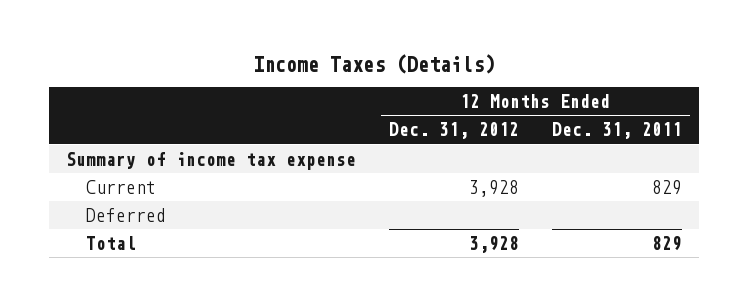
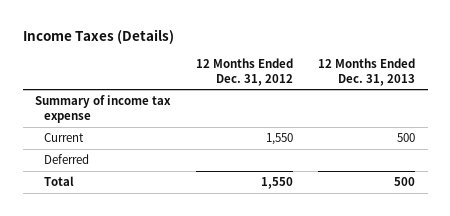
- | 12 Months Ended Dec. 31, 2012 | 12 Months Ended Dec. 31, 2011
+ | 12 Months Ended Dec. 31, 2012 | 12 Months Ended Dec. 31, 2013
- Current | 3,928 | 829
+ Current | 1,550 | 500
- Total | 3,928 | 829
+ Total | 1,550 | 500

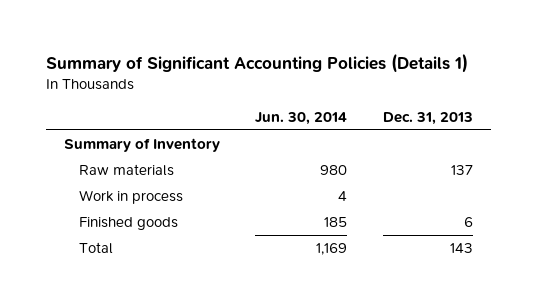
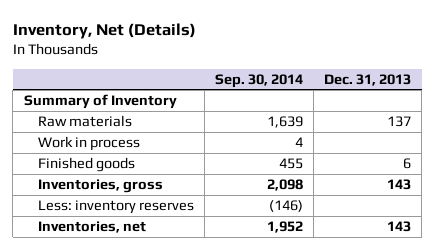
- Summary of Significant Accounting Policies (Details 1)
+ Inventory, Net (Details)
- | Jun. 30, 2014 | Dec. 31, 2013
+ | Sep. 30, 2014 | Dec. 31, 2013
- Total | 1,169 | 143
+ Inventories, gross | 2,098 | 143
+ Less: inventory reserves | (146) |
+ Inventories, net | 1,952 | 143

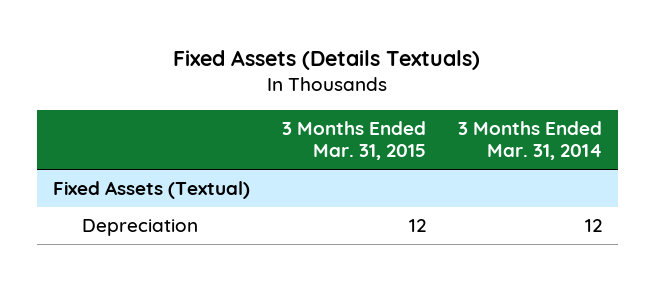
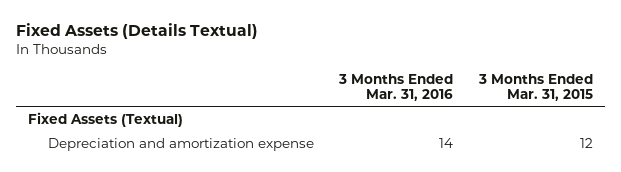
- Fixed Assets (Details Textuals)
+ Fixed Assets (Details Textual)
- | 3 Months Ended Mar. 31, 2015 | 3 Months Ended Mar. 31, 2014
+ | 3 Months Ended Mar. 31, 2016 | 3 Months Ended Mar. 31, 2015
- Depreciation | 12 | 12
+ Depreciation and amortization expense | 14 | 12

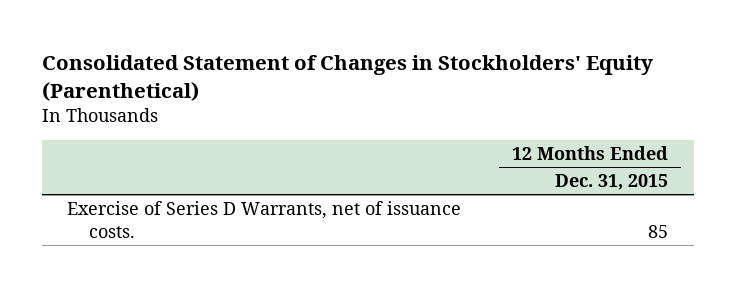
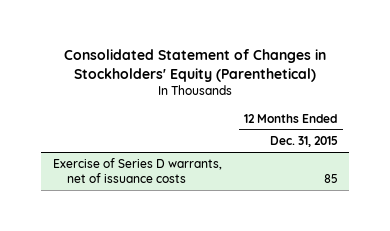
- Exercise of Series D Warrants, net of issuance costs. | 85
+ Exercise of Series D warrants, net of issuance costs | 85

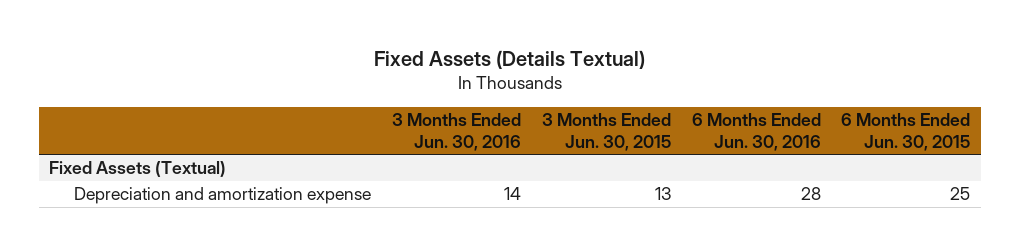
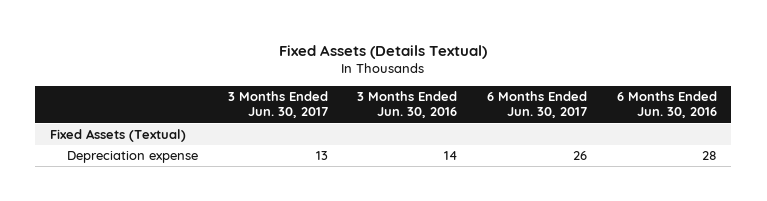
- | 3 Months Ended Jun. 30, 2016 | 3 Months Ended Jun. 30, 2015 | 6 Months Ended Jun. 30, 2016 | 6 Months Ended Jun. 30, 2015
+ | 3 Months Ended Jun. 30, 2017 | 3 Months Ended Jun. 30, 2016 | 6 Months Ended Jun. 30, 2017 | 6 Months Ended Jun. 30, 2016
- Depreciation and amortization expense | 14 | 13 | 28 | 25
+ Depreciation expense | 13 | 14 | 26 | 28

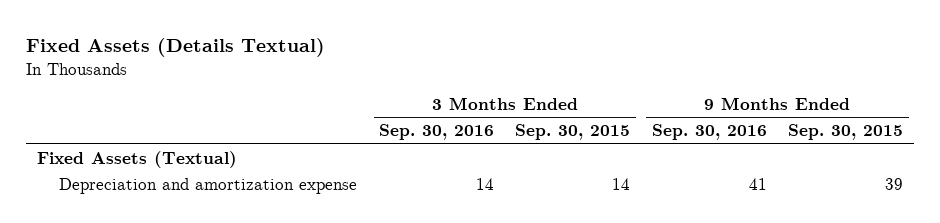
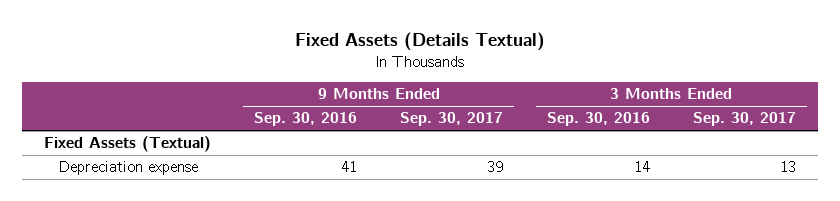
- | 3 Months Ended Sep. 30, 2016 | 3 Months Ended Sep. 30, 2015 | 9 Months Ended Sep. 30, 2016 | 9 Months Ended Sep. 30, 2015
+ | 9 Months Ended Sep. 30, 2016 | 9 Months Ended Sep. 30, 2017 | 3 Months Ended Sep. 30, 2016 | 3 Months Ended Sep. 30, 2017
- Depreciation and amortization expense | 14 | 14 | 41 | 39
+ Depreciation expense | 41 | 39 | 14 | 13

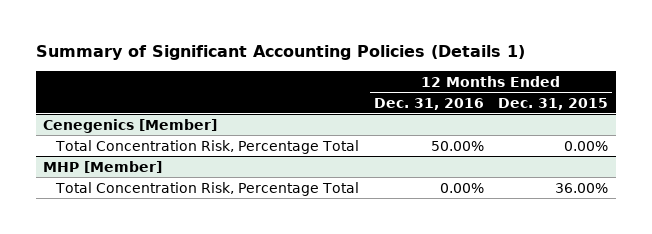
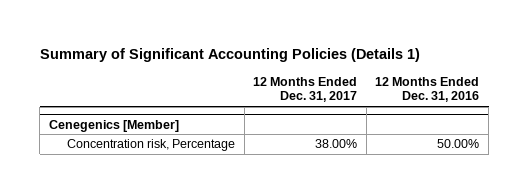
- | 12 Months Ended Dec. 31, 2016 | 12 Months Ended Dec. 31, 2015
+ | 12 Months Ended Dec. 31, 2017 | 12 Months Ended Dec. 31, 2016
@ Cenegenics [Member]
- Total Concentration Risk, Percentage Total | 50.00% | 0.00%
- MHP [Member]
- Total Concentration Risk, Percentage Total | 0.00% | 36.00%
@ Cenegenics [Member]
+ Concentration risk, Percentage | 38.00% | 50.00%

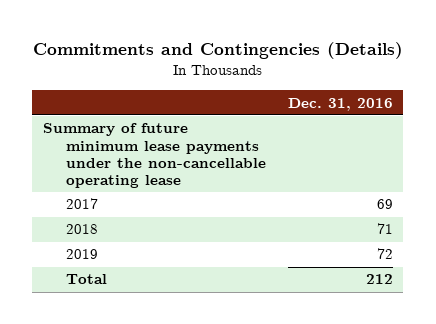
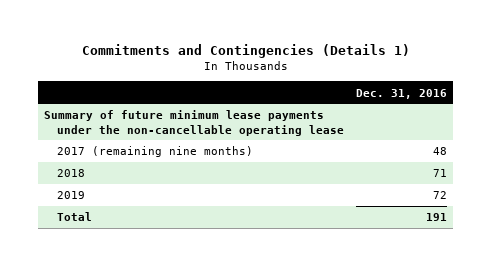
- Commitments and Contingencies (Details)
+ Commitments and Contingencies (Details 1)
- 2017 | 69
+ 2017 (remaining nine months) | 48
- Total | 212
+ Total | 191

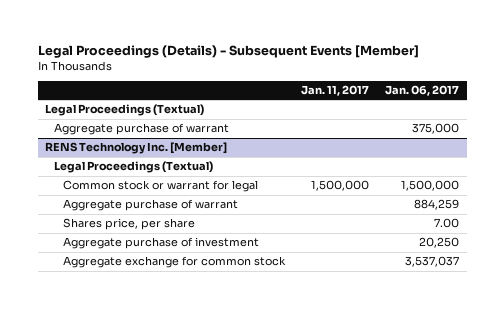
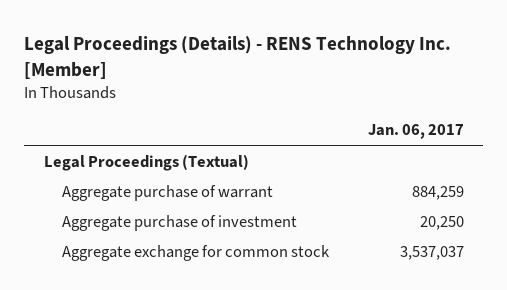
- Legal Proceedings (Details) - Subsequent Events [Member]
+ Legal Proceedings (Details) - RENS Technology Inc. [Member]
- | Jan. 11, 2017 | Jan. 06, 2017
+ | Jan. 06, 2017
- Aggregate purchase of warrant | | 375,000
- RENS Technology Inc. [Member]
- Legal Proceedings (Textual)
- Common stock or warrant for legal | 1,500,000 | 1,500,000
- Shares price, per share | | 7.00

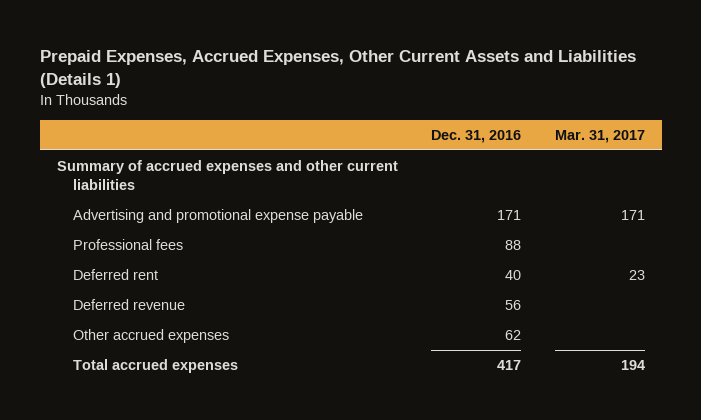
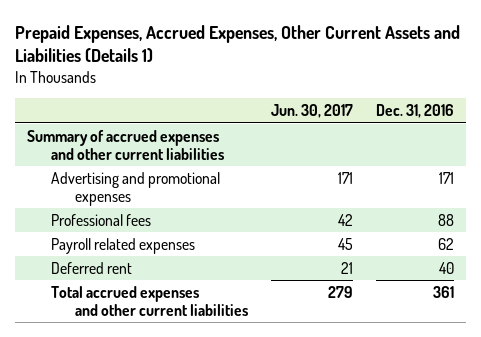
- | Dec. 31, 2016 | Mar. 31, 2017
+ | Jun. 30, 2017 | Dec. 31, 2016
- Advertising and promotional expense payable | 171 | 171
+ Advertising and promotional expenses | 171 | 171
+ Payroll related expenses | 45 | 62
- Deferred revenue | 56 |
- Other accrued expenses | 62 |
- Total accrued expenses | 417 | 194
+ Total accrued expenses and other current liabilities | 279 | 361

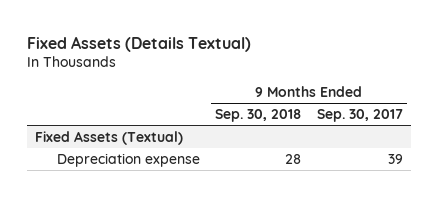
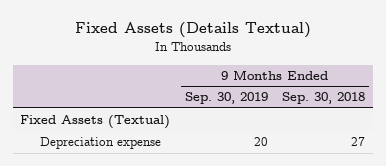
- | 9 Months Ended Sep. 30, 2018 | 9 Months Ended Sep. 30, 2017
+ | 9 Months Ended Sep. 30, 2019 | 9 Months Ended Sep. 30, 2018
- Depreciation expense | 28 | 39
+ Depreciation expense | 20 | 27

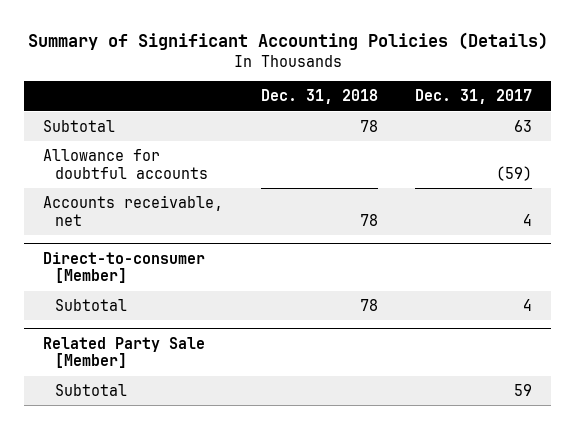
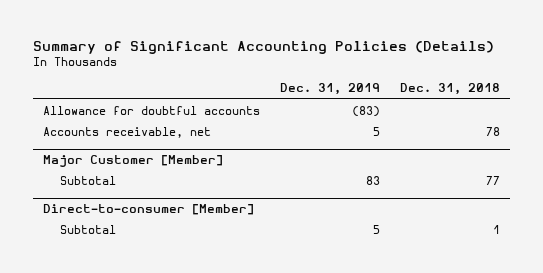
- | Dec. 31, 2018 | Dec. 31, 2017
+ | Dec. 31, 2019 | Dec. 31, 2018
- Subtotal | 78 | 63
+ Major Customer [Member]
+ Subtotal | 83 | 77
@ Direct-to-consumer [Member]
- Subtotal | 78 | 4
- Related Party Sale [Member]
- Subtotal | | 59
@ Direct-to-consumer [Member]
+ Subtotal | 5 | 1

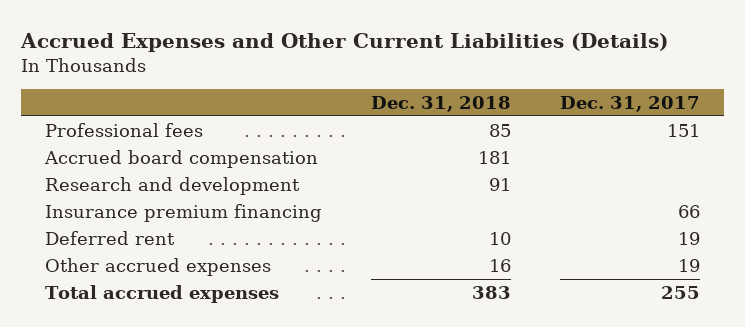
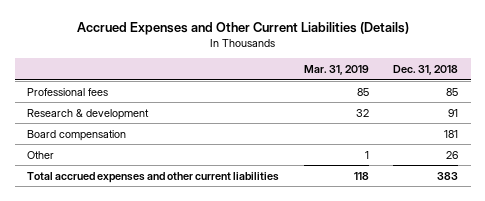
- | Dec. 31, 2018 | Dec. 31, 2017
+ | Mar. 31, 2019 | Dec. 31, 2018
- Accrued board compensation | 181 |
- Research and development | 91 |
- Insurance premium financing | | 66
- Deferred rent | 10 | 19
- Other accrued expenses | 16 | 19
- Total accrued expenses | 383 | 255
+ Research & development | 32 | 91
+ Board compensation | | 181
+ Other | 1 | 26
+ Total accrued expenses and other current liabilities | 118 | 383

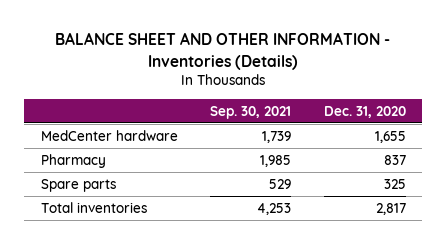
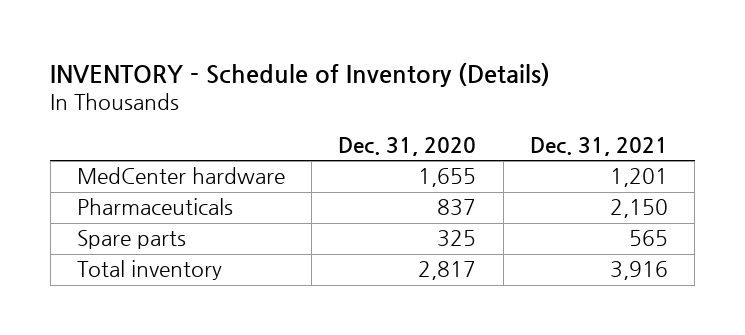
- BALANCE SHEET AND OTHER INFORMATION - Inventories (Details)
+ INVENTORY - Schedule of Inventory (Details)
- | Sep. 30, 2021 | Dec. 31, 2020
+ | Dec. 31, 2020 | Dec. 31, 2021
- Pharmacy | 1,985 | 837
+ Pharmaceuticals | 837 | 2,150
- Total inventories | 4,253 | 2,817
+ Total inventory | 2,817 | 3,916

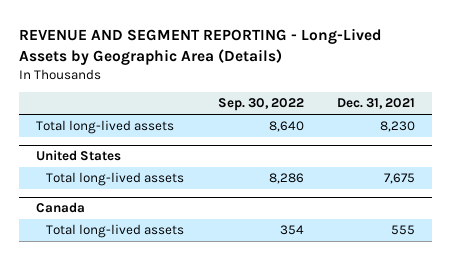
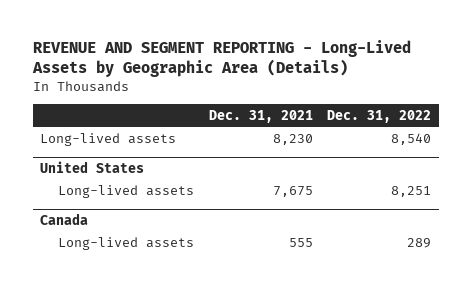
- | Sep. 30, 2022 | Dec. 31, 2021
+ | Dec. 31, 2021 | Dec. 31, 2022
- Total long-lived assets | 8,640 | 8,230
+ Long-lived assets | 8,230 | 8,540
@ United States
- Total long-lived assets | 8,286 | 7,675
+ Long-lived assets | 7,675 | 8,251
@ Canada
- Total long-lived assets | 354 | 555
+ Long-lived assets | 555 | 289

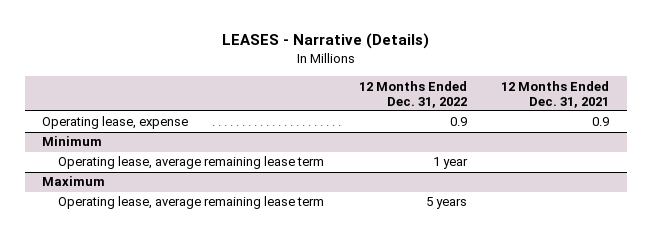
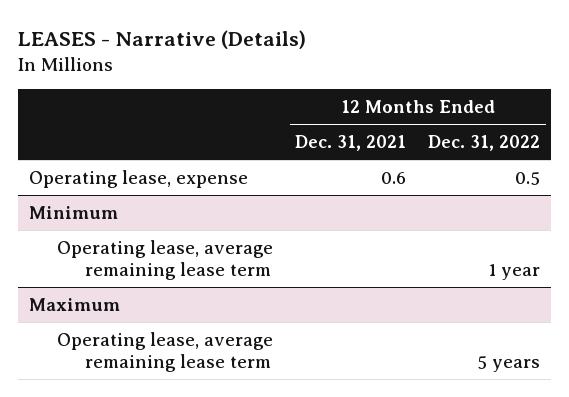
- | 12 Months Ended Dec. 31, 2022 | 12 Months Ended Dec. 31, 2021
+ | 12 Months Ended Dec. 31, 2021 | 12 Months Ended Dec. 31, 2022
- Operating lease, expense | 0.9 | 0.9
+ Operating lease, expense | 0.6 | 0.5

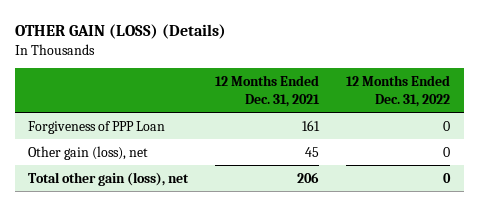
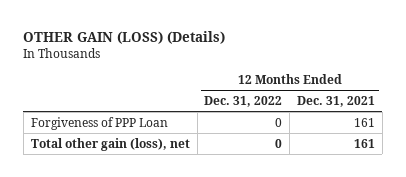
- | 12 Months Ended Dec. 31, 2021 | 12 Months Ended Dec. 31, 2022
+ | 12 Months Ended Dec. 31, 2022 | 12 Months Ended Dec. 31, 2021
- Other gain (loss), net | 45 | 0
- Total other gain (loss), net | 206 | 0
+ Total other gain (loss), net | 0 | 161

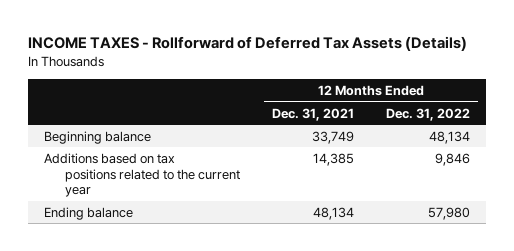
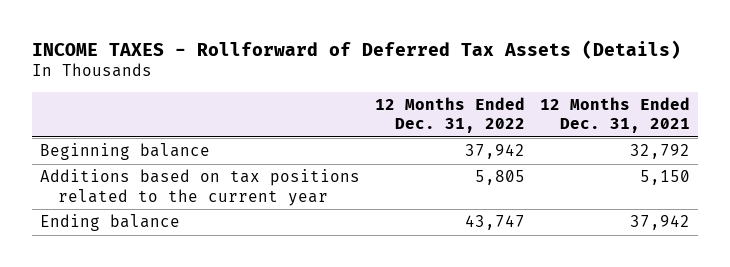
- | 12 Months Ended Dec. 31, 2021 | 12 Months Ended Dec. 31, 2022
+ | 12 Months Ended Dec. 31, 2022 | 12 Months Ended Dec. 31, 2021
- Beginning balance | 33,749 | 48,134
- Additions based on tax positions related to the current year | 14,385 | 9,846
- Ending balance | 48,134 | 57,980
+ Beginning balance | 37,942 | 32,792
+ Additions based on tax positions related to the current year | 5,805 | 5,150
+ Ending balance | 43,747 | 37,942

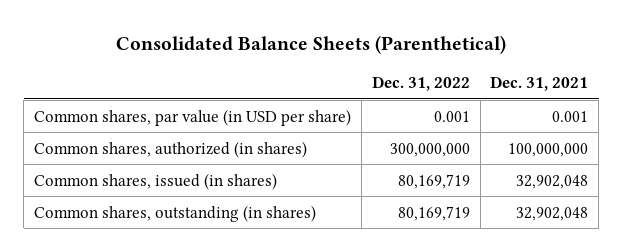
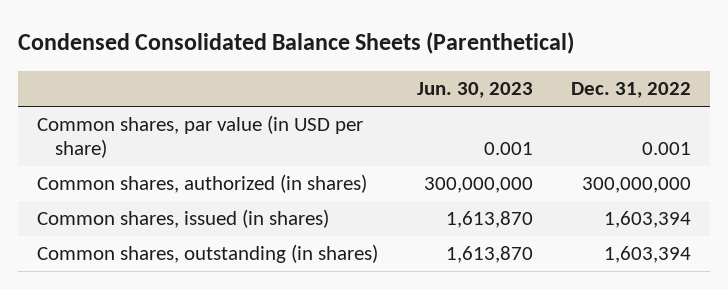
- Consolidated Balance Sheets (Parenthetical)
+ Condensed Consolidated Balance Sheets (Parenthetical)
- | Dec. 31, 2022 | Dec. 31, 2021
+ | Jun. 30, 2023 | Dec. 31, 2022
- Common shares, issued (in shares) | 80,169,719 | 32,902,048
- Common shares, outstanding (in shares) | 80,169,719 | 32,902,048
+ Common shares, issued (in shares) | 1,613,870 | 1,603,394
+ Common shares, outstanding (in shares) | 1,613,870 | 1,603,394

